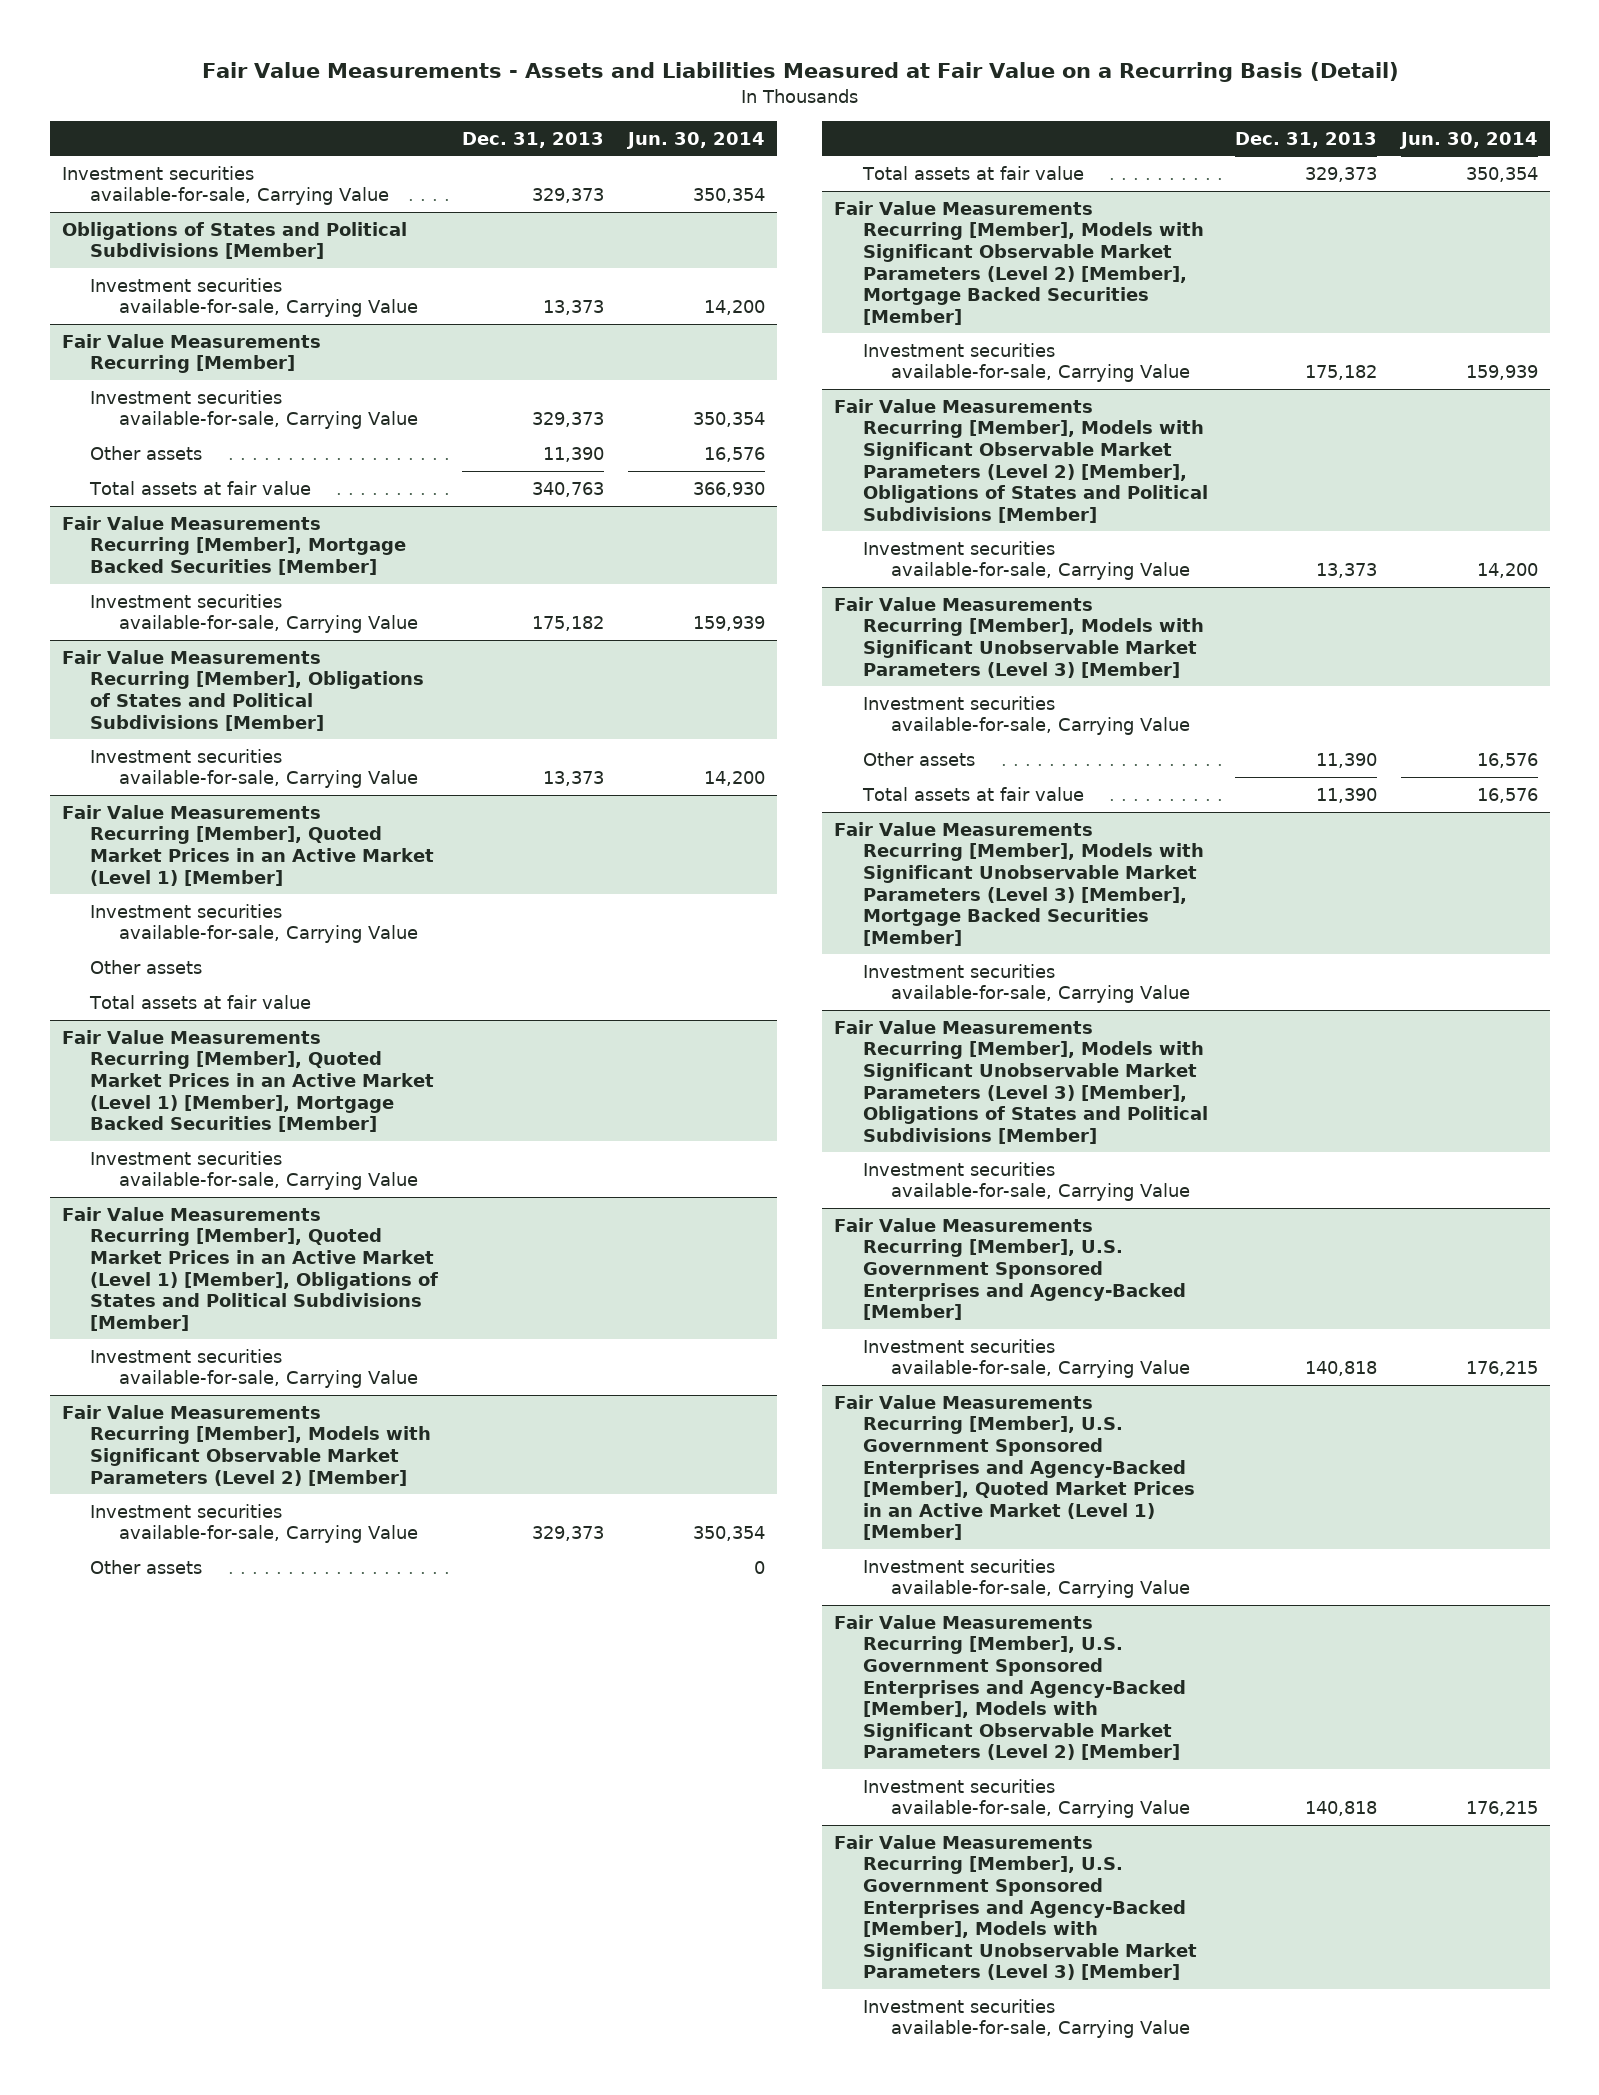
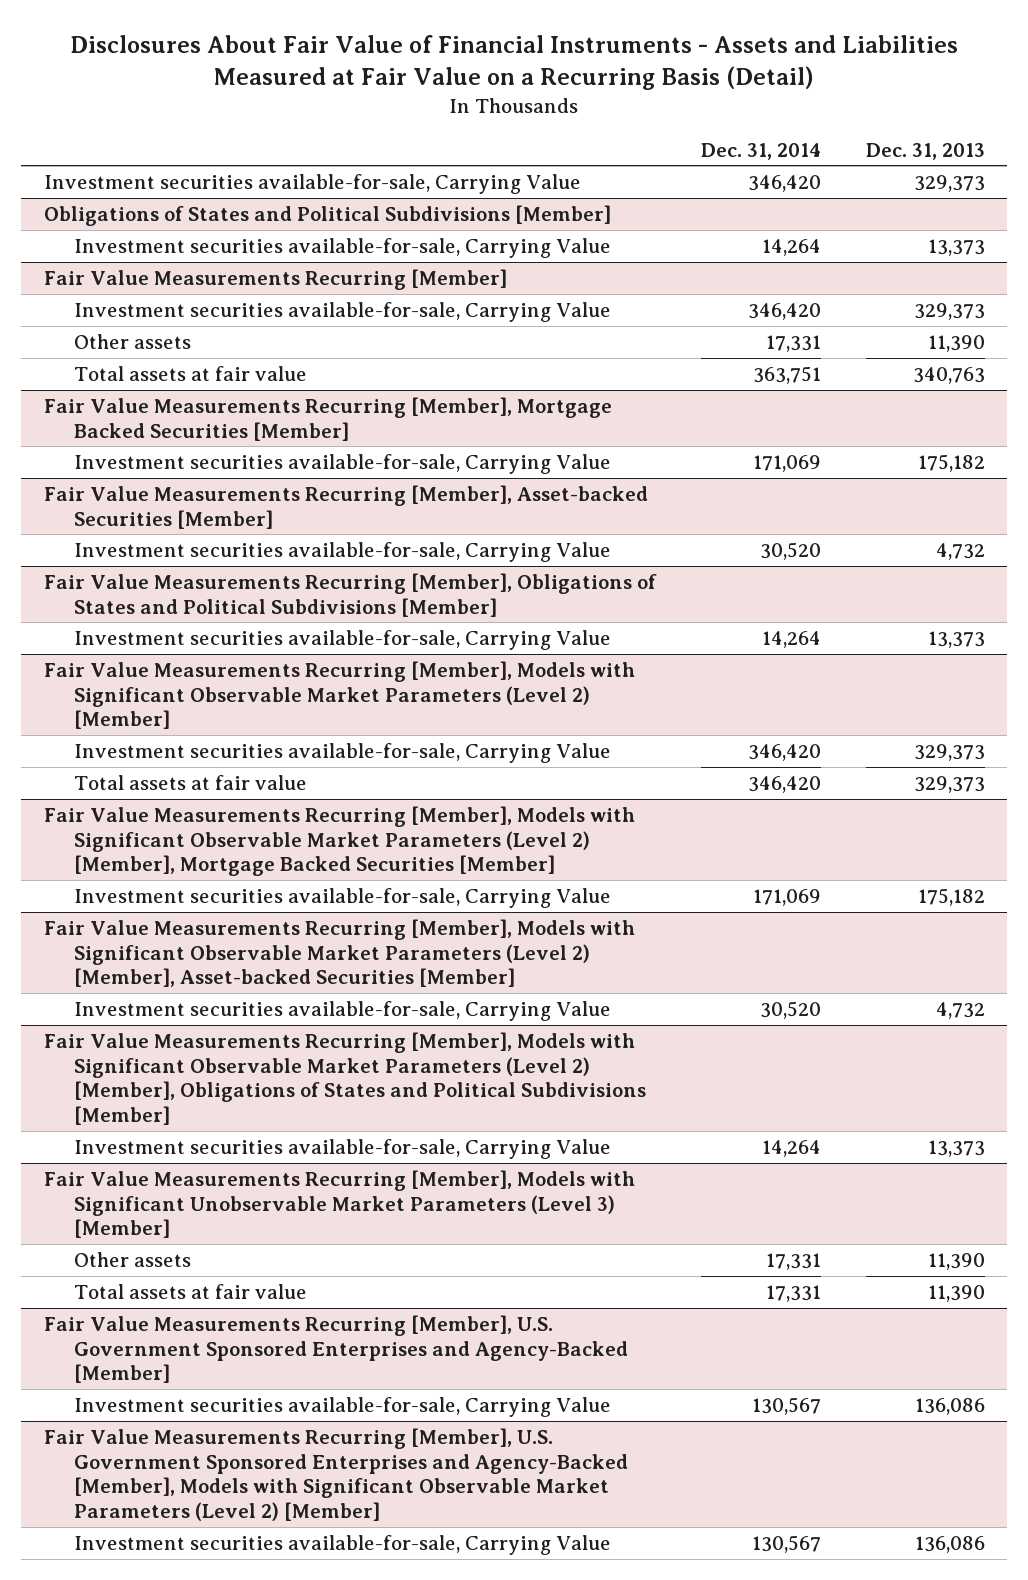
- Fair Value Measurements - Assets and Liabilities Measured at Fair Value on a Recurring Basis (Detail)
+ Disclosures About Fair Value of Financial Instruments - Assets and Liabilities Measured at Fair Value on a Recurring Basis (Detail)
- | Dec. 31, 2013 | Jun. 30, 2014
+ | Dec. 31, 2014 | Dec. 31, 2013
+ Fair Value Measurements Recurring [Member], Asset-backed Securities [Member]
+ Investment securities available-for-sale, Carrying Value | 30,520 | 4,732
- Fair Value Measurements Recurring [Member], Quoted Market Prices in an Active Market (Level 1) [Member]
- Investment securities available-for-sale, Carrying Value
- Other assets
- Total assets at fair value
- Fair Value Measurements Recurring [Member], Quoted Market Prices in an Active Market (Level 1) [Member], Mortgage Backed Securities [Member]
- Investment securities available-for-sale, Carrying Value
- Fair Value Measurements Recurring [Member], Quoted Market Prices in an Active Market (Level 1) [Member], Obligations of States and Political Subdivisions [Member]
- Investment securities available-for-sale, Carrying Value
@ Fair Value Measurements Recurring [Member], Models with Significant Observable Market Parameters (Level 2) [Member]
- Other assets | | 0
+ Fair Value Measurements Recurring [Member], Models with Significant Observable Market Parameters (Level 2) [Member], Asset-backed Securities [Member]
+ Investment securities available-for-sale, Carrying Value | 30,520 | 4,732
@ Fair Value Measurements Recurring [Member], Models with Significant Unobservable Market Parameters (Level 3) [Member]
- Investment securities available-for-sale, Carrying Value
- Fair Value Measurements Recurring [Member], Models with Significant Unobservable Market Parameters (Level 3) [Member], Mortgage Backed Securities [Member]
- Investment securities available-for-sale, Carrying Value
- Fair Value Measurements Recurring [Member], Models with Significant Unobservable Market Parameters (Level 3) [Member], Obligations of States and Political Subdivisions [Member]
- Investment securities available-for-sale, Carrying Value
@ Fair Value Measurements Recurring [Member], U.S. Government Sponsored Enterprises and Agency-Backed [Member]
- Investment securities available-for-sale, Carrying Value | 140,818 | 176,215
- Fair Value Measurements Recurring [Member], U.S. Government Sponsored Enterprises and Agency-Backed [Member], Quoted Market Prices in an Active Market (Level 1) [Member]
- Investment securities available-for-sale, Carrying Value
@ Fair Value Measurements Recurring [Member], U.S. Government Sponsored Enterprises and Agency-Backed [Member]
+ Investment securities available-for-sale, Carrying Value | 130,567 | 136,086
@ Fair Value Measurements Recurring [Member], U.S. Government Sponsored Enterprises and Agency-Backed [Member], Models with Significant Observable Market Parameters (Level 2) [Member]
- Investment securities available-for-sale, Carrying Value | 140,818 | 176,215
- Fair Value Measurements Recurring [Member], U.S. Government Sponsored Enterprises and Agency-Backed [Member], Models with Significant Unobservable Market Parameters (Level 3) [Member]
- Investment securities available-for-sale, Carrying Value
@ Fair Value Measurements Recurring [Member], U.S. Government Sponsored Enterprises and Agency-Backed [Member], Models with Significant Observable Market Parameters (Level 2) [Member]
+ Investment securities available-for-sale, Carrying Value | 130,567 | 136,086

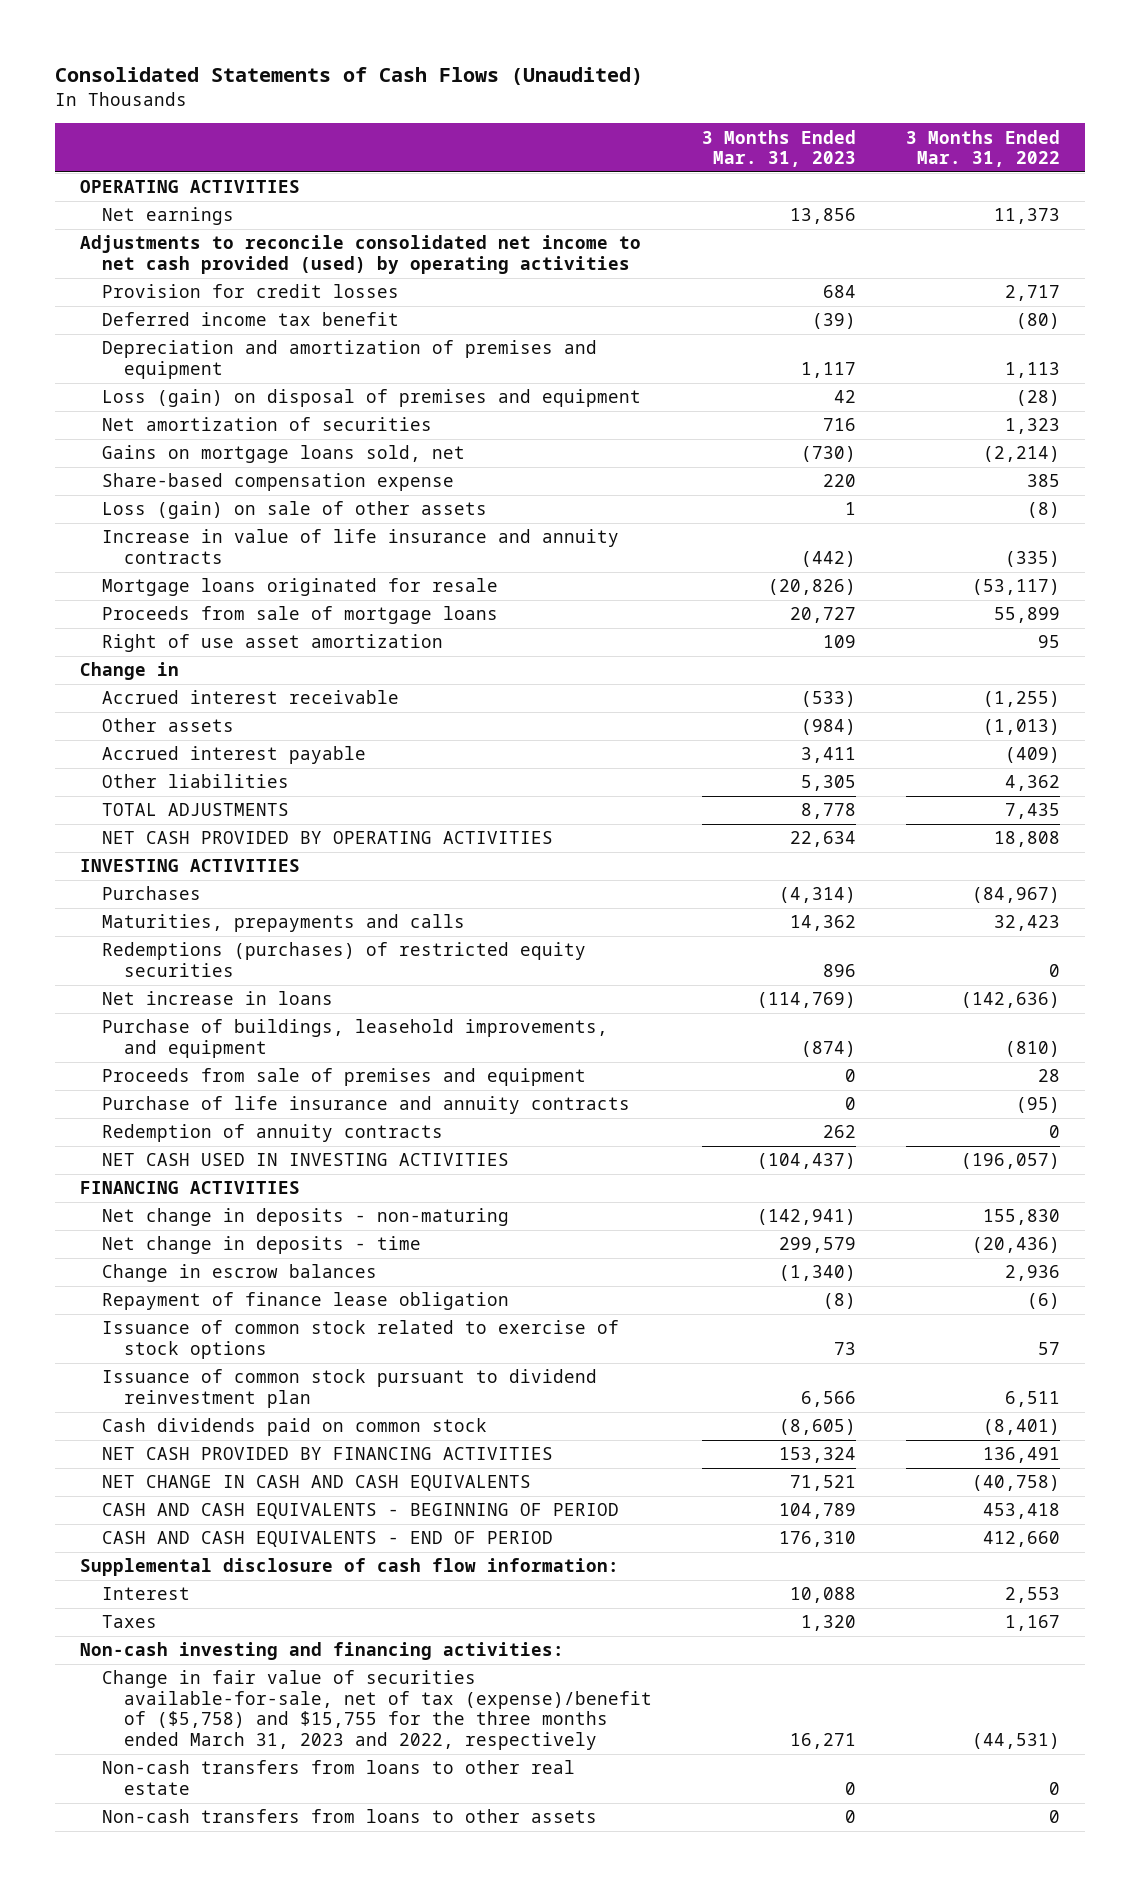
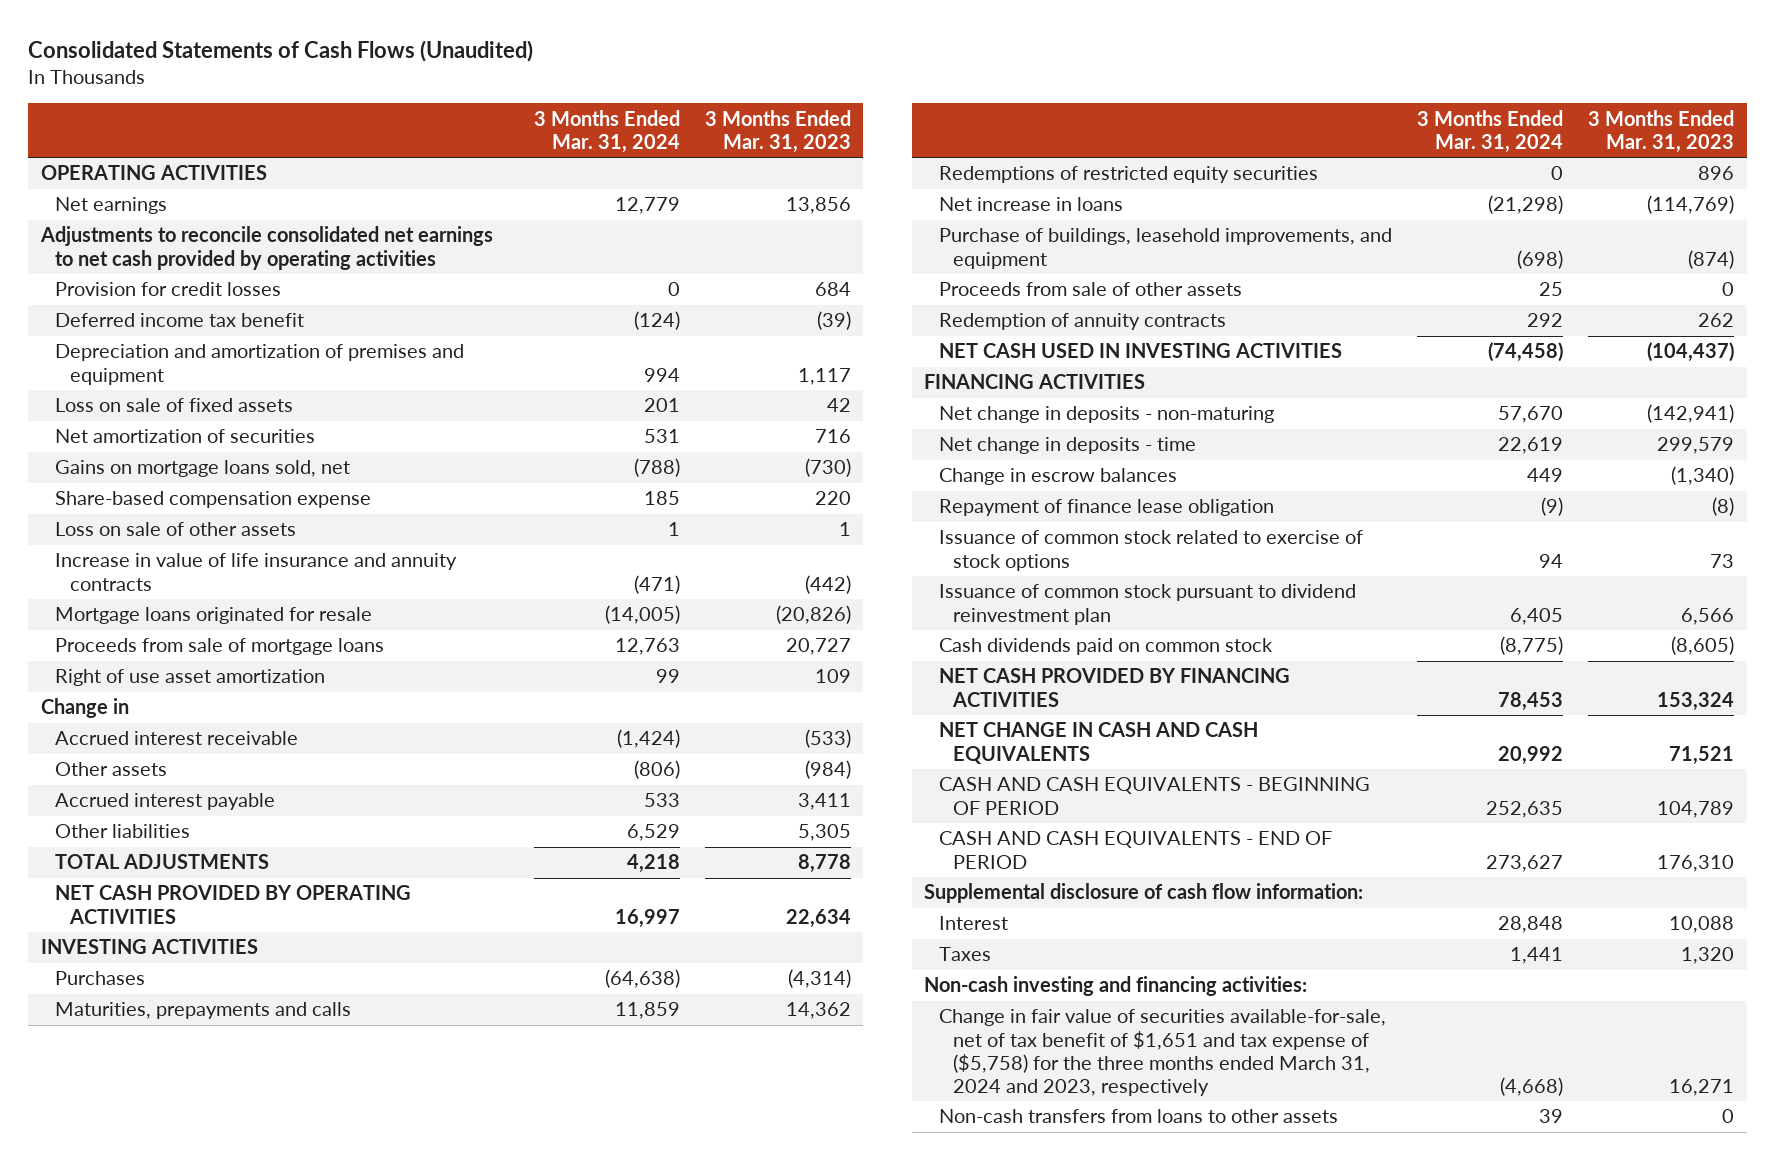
- | 3 Months Ended Mar. 31, 2023 | 3 Months Ended Mar. 31, 2022
+ | 3 Months Ended Mar. 31, 2024 | 3 Months Ended Mar. 31, 2023
- Adjustments to reconcile consolidated net income to net cash provided (used) by operating activities
+ Adjustments to reconcile consolidated net earnings to net cash provided by operating activities
- Loss (gain) on disposal of premises and equipment | 42 | (28)
+ Loss on sale of fixed assets | 201 | 42
- Loss (gain) on sale of other assets | 1 | (8)
+ Loss on sale of other assets | 1 | 1
- Redemptions (purchases) of restricted equity securities | 896 | 0
+ Redemptions of restricted equity securities | 0 | 896
- Proceeds from sale of premises and equipment | 0 | 28
- Purchase of life insurance and annuity contracts | 0 | (95)
+ Proceeds from sale of other assets | 25 | 0
- Change in fair value of securities available-for-sale, net of tax (expense)/benefit of ($5,758) and $15,755 for the three months ended March 31, 2023 and 2022, respectively | 16,271 | (44,531)
- Non-cash transfers from loans to other real estate | 0 | 0
+ Change in fair value of securities available-for-sale, net of tax benefit of $1,651 and tax expense of ($5,758) for the three months ended March 31, 2024 and 2023, respectively | (4,668) | 16,271

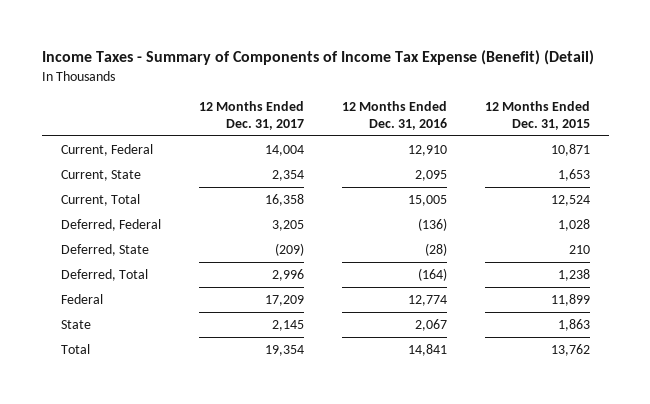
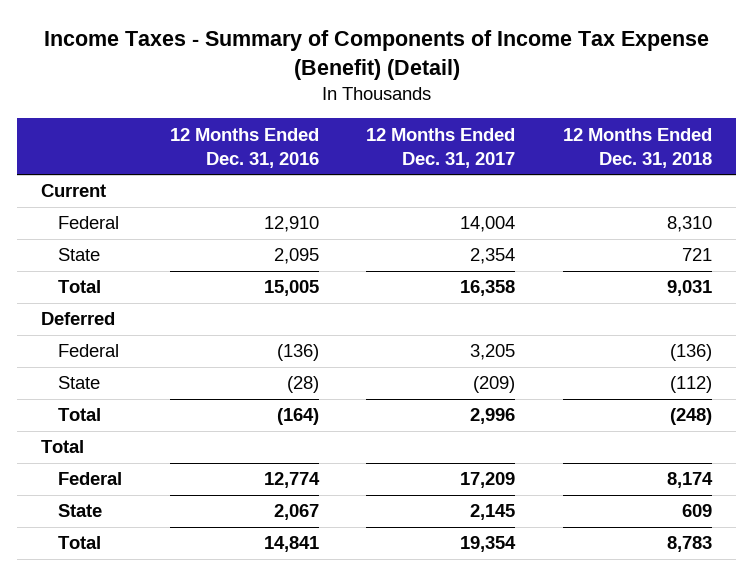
- | 12 Months Ended Dec. 31, 2017 | 12 Months Ended Dec. 31, 2016 | 12 Months Ended Dec. 31, 2015
+ | 12 Months Ended Dec. 31, 2016 | 12 Months Ended Dec. 31, 2017 | 12 Months Ended Dec. 31, 2018
- Current, Federal | 14,004 | 12,910 | 10,871
- Current, State | 2,354 | 2,095 | 1,653
- Current, Total | 16,358 | 15,005 | 12,524
- Deferred, Federal | 3,205 | (136) | 1,028
- Deferred, State | (209) | (28) | 210
- Deferred, Total | 2,996 | (164) | 1,238
+ Current
+ Federal | 12,910 | 14,004 | 8,310
+ State | 2,095 | 2,354 | 721
+ Total | 15,005 | 16,358 | 9,031
+ Deferred
+ Federal | (136) | 3,205 | (136)
+ State | (28) | (209) | (112)
+ Total | (164) | 2,996 | (248)
+ Total

